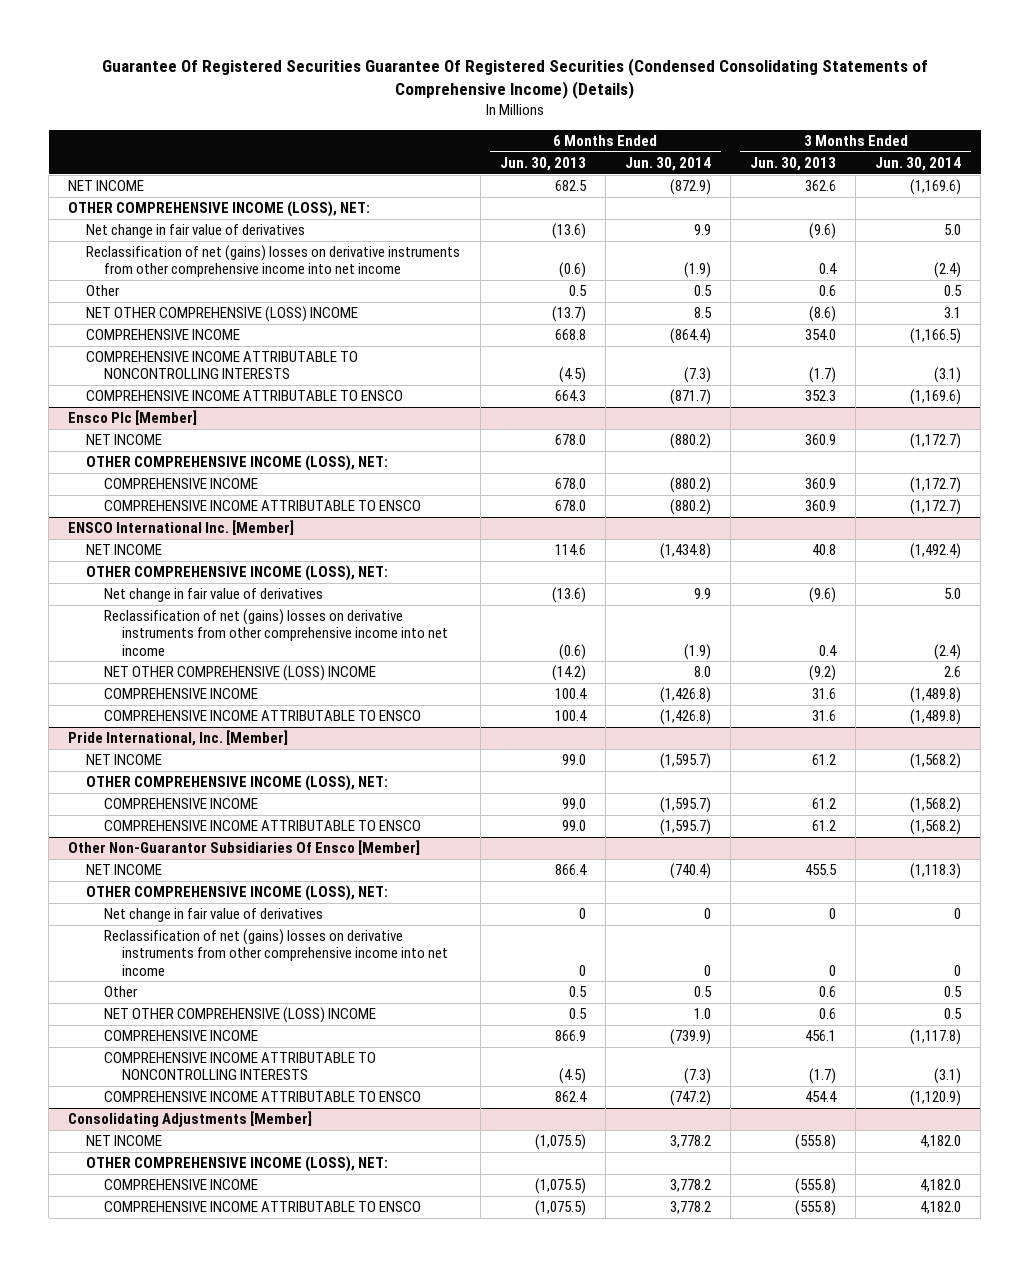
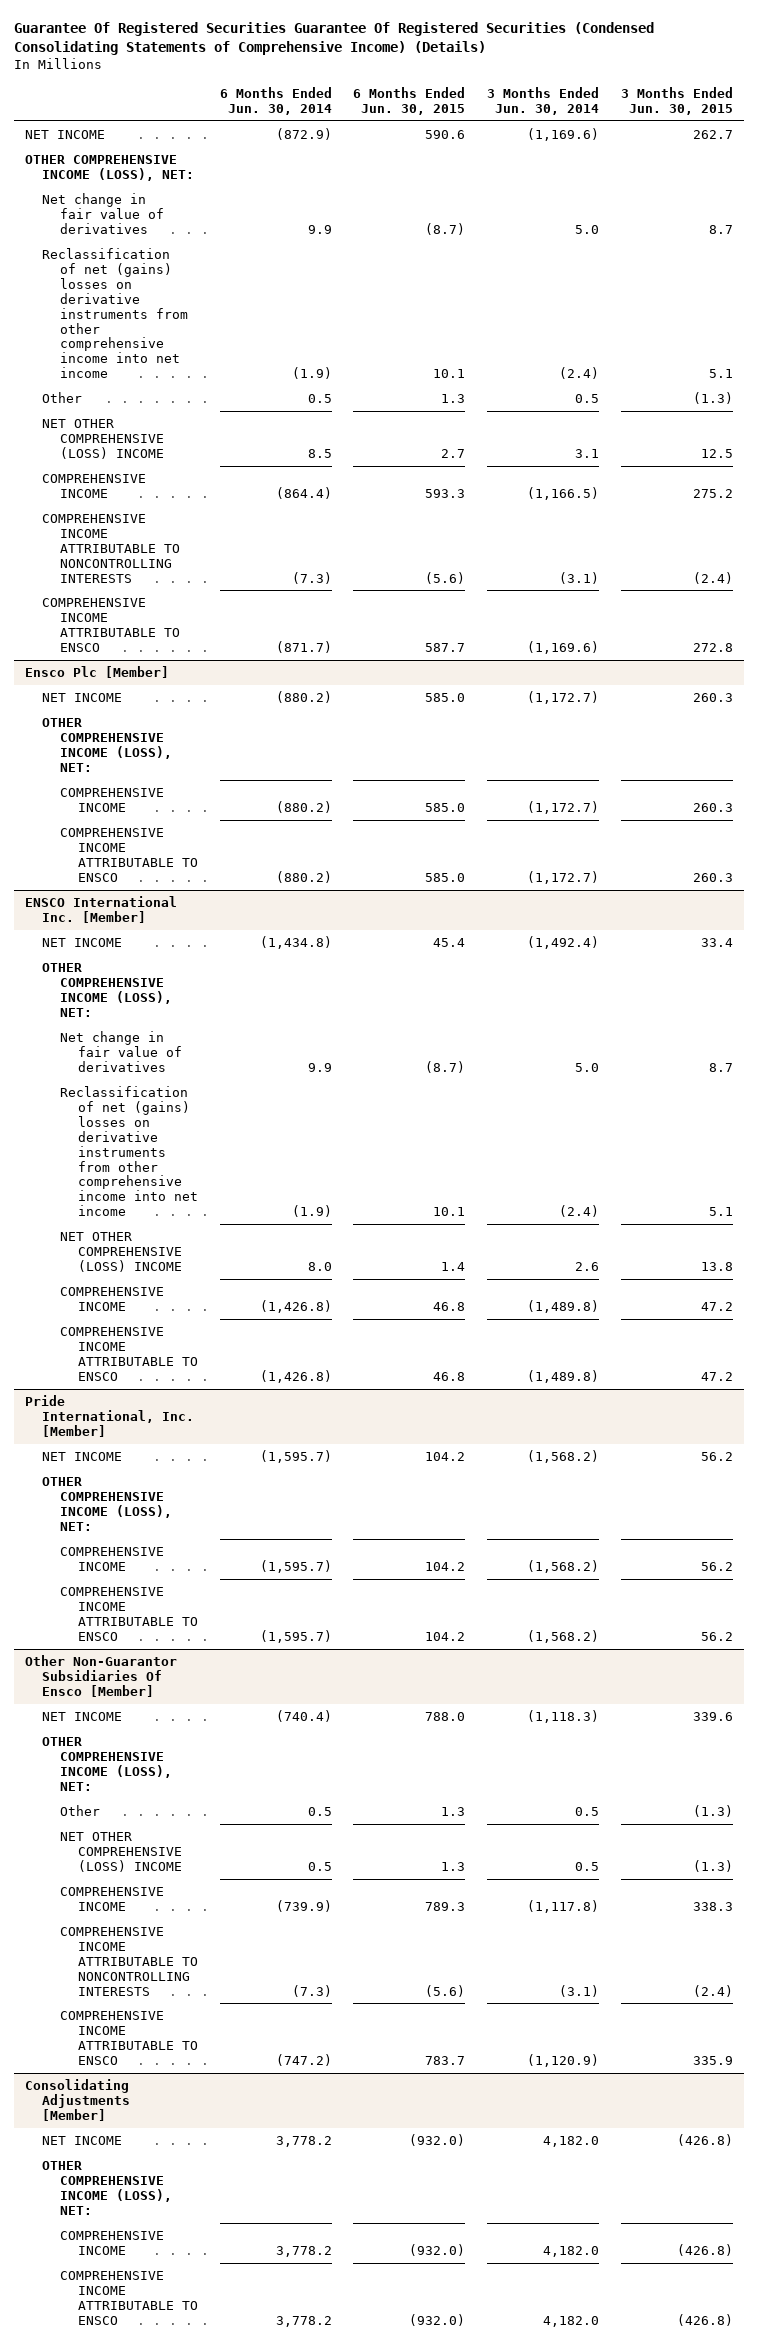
- | 6 Months Ended Jun. 30, 2013 | 6 Months Ended Jun. 30, 2014 | 3 Months Ended Jun. 30, 2013 | 3 Months Ended Jun. 30, 2014
+ | 6 Months Ended Jun. 30, 2014 | 6 Months Ended Jun. 30, 2015 | 3 Months Ended Jun. 30, 2014 | 3 Months Ended Jun. 30, 2015
@ Other Non-Guarantor Subsidiaries Of Ensco [Member]
- Net change in fair value of derivatives | 0 | 0 | 0 | 0
- Reclassification of net (gains) losses on derivative instruments from other comprehensive income into net income | 0 | 0 | 0 | 0
- NET OTHER COMPREHENSIVE (LOSS) INCOME | 0.5 | 1.0 | 0.6 | 0.5
+ NET OTHER COMPREHENSIVE (LOSS) INCOME | 0.5 | 1.3 | 0.5 | (1.3)

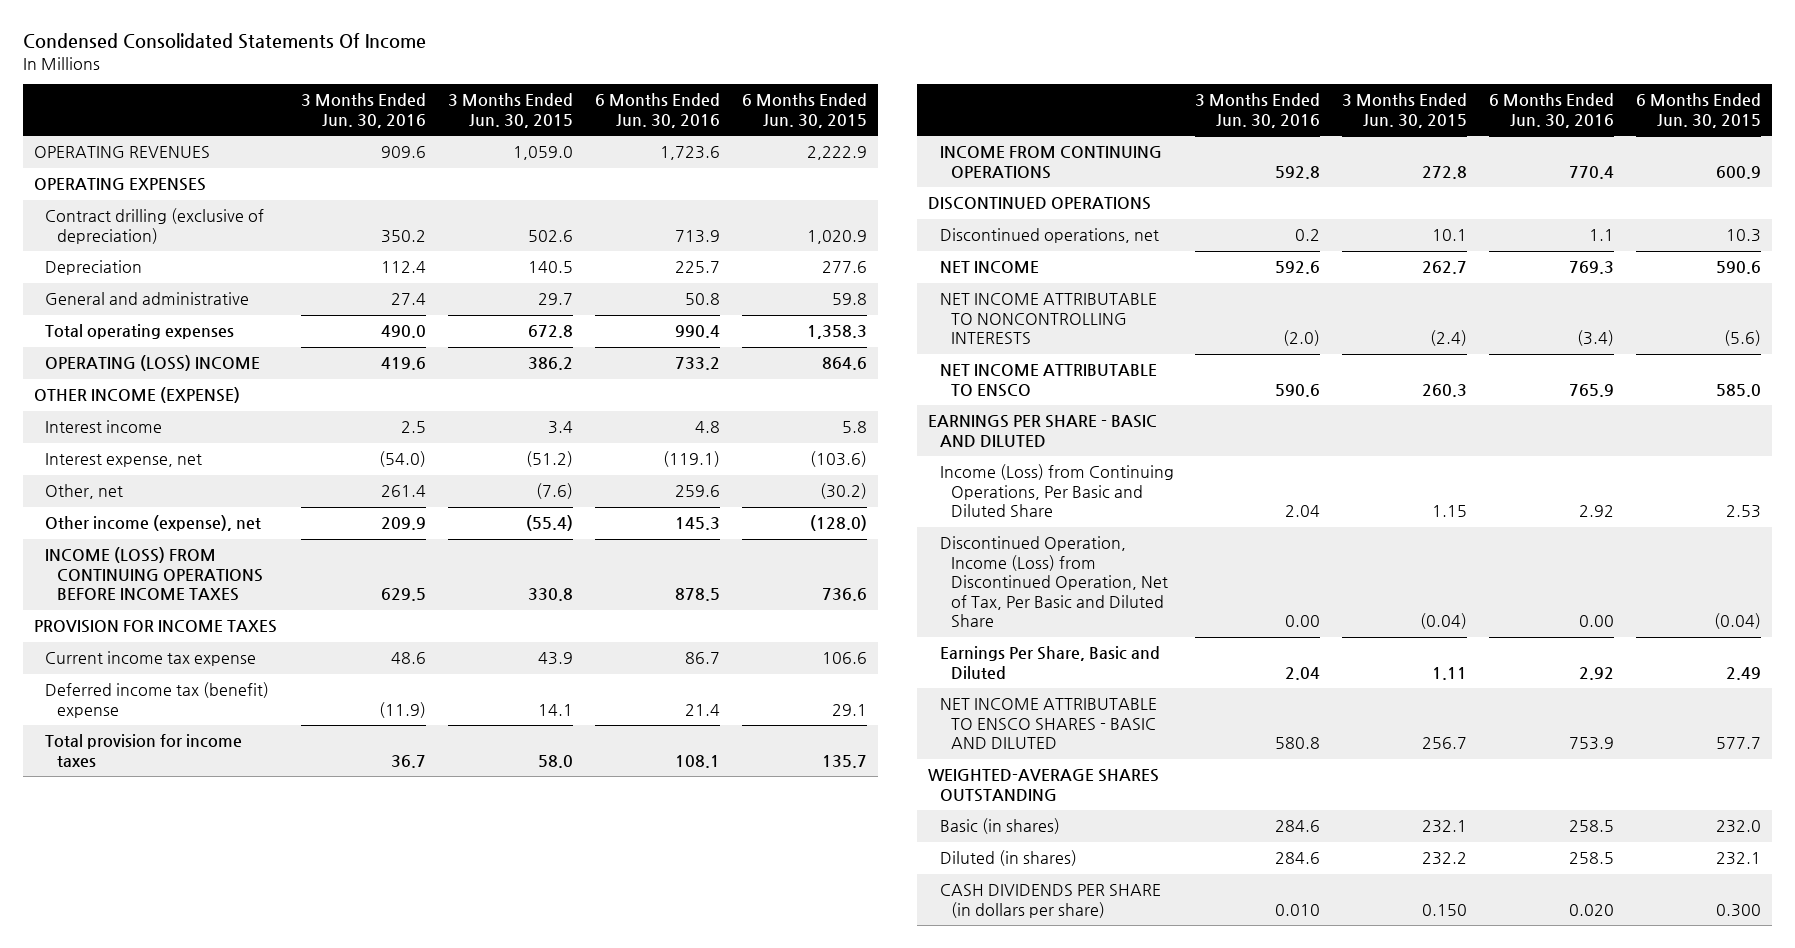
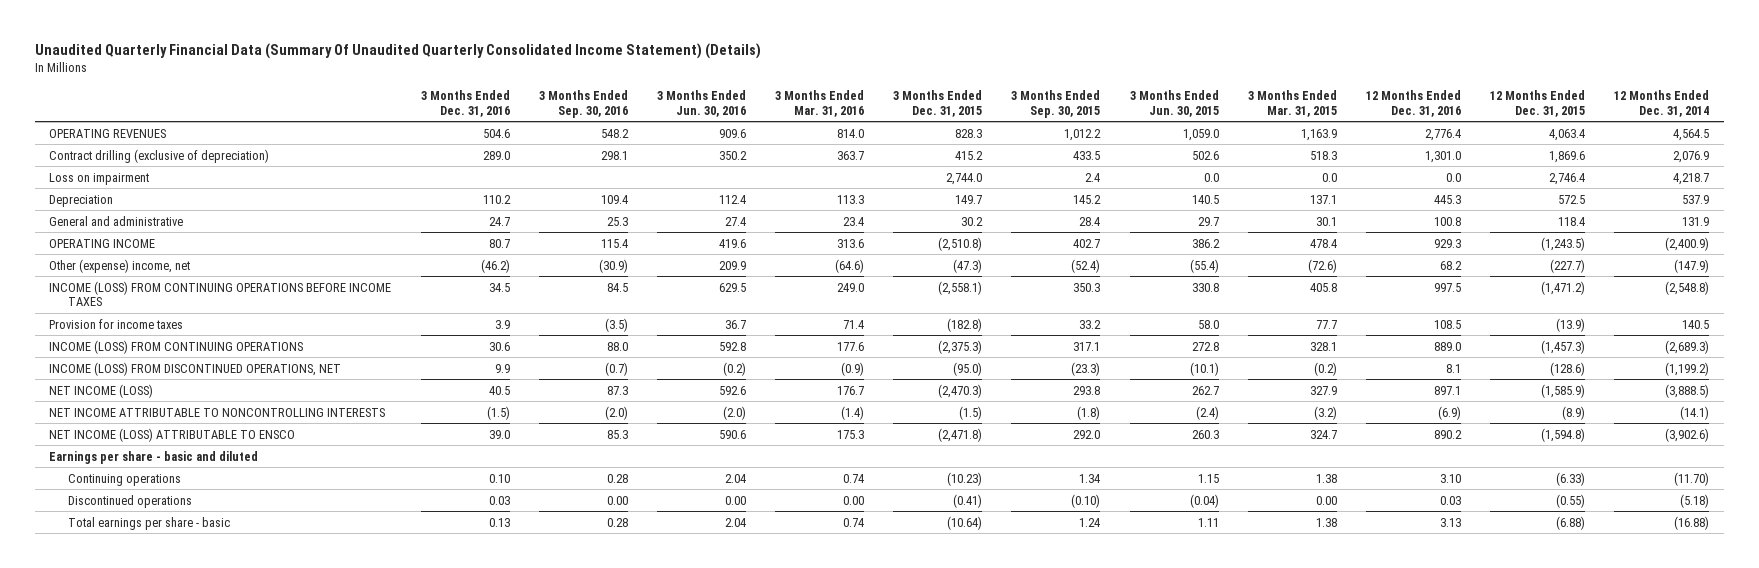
- Condensed Consolidated Statements Of Income
+ Unaudited Quarterly Financial Data (Summary Of Unaudited Quarterly Consolidated Income Statement) (Details)
- | 3 Months Ended Jun. 30, 2016 | 3 Months Ended Jun. 30, 2015 | 6 Months Ended Jun. 30, 2016 | 6 Months Ended Jun. 30, 2015
+ | 3 Months Ended Dec. 31, 2016 | 3 Months Ended Sep. 30, 2016 | 3 Months Ended Jun. 30, 2016 | 3 Months Ended Mar. 31, 2016 | 3 Months Ended Dec. 31, 2015 | 3 Months Ended Sep. 30, 2015 | 3 Months Ended Jun. 30, 2015 | 3 Months Ended Mar. 31, 2015 | 12 Months Ended Dec. 31, 2016 | 12 Months Ended Dec. 31, 2015 | 12 Months Ended Dec. 31, 2014
- OPERATING EXPENSES
+ Loss on impairment | | | | | 2,744.0 | 2.4 | 0.0 | 0.0 | 0.0 | 2,746.4 | 4,218.7
- Total operating expenses | 490.0 | 672.8 | 990.4 | 1,358.3
- OPERATING (LOSS) INCOME | 419.6 | 386.2 | 733.2 | 864.6
- OTHER INCOME (EXPENSE)
- Interest income | 2.5 | 3.4 | 4.8 | 5.8
- Interest expense, net | (54.0) | (51.2) | (119.1) | (103.6)
- Other, net | 261.4 | (7.6) | 259.6 | (30.2)
- Other income (expense), net | 209.9 | (55.4) | 145.3 | (128.0)
+ OPERATING INCOME | 80.7 | 115.4 | 419.6 | 313.6 | (2,510.8) | 402.7 | 386.2 | 478.4 | 929.3 | (1,243.5) | (2,400.9)
+ Other (expense) income, net | (46.2) | (30.9) | 209.9 | (64.6) | (47.3) | (52.4) | (55.4) | (72.6) | 68.2 | (227.7) | (147.9)
- PROVISION FOR INCOME TAXES
- Current income tax expense | 48.6 | 43.9 | 86.7 | 106.6
- Deferred income tax (benefit) expense | (11.9) | 14.1 | 21.4 | 29.1
- Total provision for income taxes | 36.7 | 58.0 | 108.1 | 135.7
- INCOME FROM CONTINUING OPERATIONS | 592.8 | 272.8 | 770.4 | 600.9
- DISCONTINUED OPERATIONS
- Discontinued operations, net | 0.2 | 10.1 | 1.1 | 10.3
- NET INCOME | 592.6 | 262.7 | 769.3 | 590.6
+ Provision for income taxes | 3.9 | (3.5) | 36.7 | 71.4 | (182.8) | 33.2 | 58.0 | 77.7 | 108.5 | (13.9) | 140.5
+ INCOME (LOSS) FROM CONTINUING OPERATIONS | 30.6 | 88.0 | 592.8 | 177.6 | (2,375.3) | 317.1 | 272.8 | 328.1 | 889.0 | (1,457.3) | (2,689.3)
+ INCOME (LOSS) FROM DISCONTINUED OPERATIONS, NET | 9.9 | (0.7) | (0.2) | (0.9) | (95.0) | (23.3) | (10.1) | (0.2) | 8.1 | (128.6) | (1,199.2)
+ NET INCOME (LOSS) | 40.5 | 87.3 | 592.6 | 176.7 | (2,470.3) | 293.8 | 262.7 | 327.9 | 897.1 | (1,585.9) | (3,888.5)
- NET INCOME ATTRIBUTABLE TO ENSCO | 590.6 | 260.3 | 765.9 | 585.0
- EARNINGS PER SHARE - BASIC AND DILUTED
- Income (Loss) from Continuing Operations, Per Basic and Diluted Share | 2.04 | 1.15 | 2.92 | 2.53
- Discontinued Operation, Income (Loss) from Discontinued Operation, Net of Tax, Per Basic and Diluted Share | 0.00 | (0.04) | 0.00 | (0.04)
- Earnings Per Share, Basic and Diluted | 2.04 | 1.11 | 2.92 | 2.49
- NET INCOME ATTRIBUTABLE TO ENSCO SHARES - BASIC AND DILUTED | 580.8 | 256.7 | 753.9 | 577.7
- WEIGHTED-AVERAGE SHARES OUTSTANDING
- Basic (in shares) | 284.6 | 232.1 | 258.5 | 232.0
- Diluted (in shares) | 284.6 | 232.2 | 258.5 | 232.1
- CASH DIVIDENDS PER SHARE (in dollars per share) | 0.010 | 0.150 | 0.020 | 0.300
+ NET INCOME (LOSS) ATTRIBUTABLE TO ENSCO | 39.0 | 85.3 | 590.6 | 175.3 | (2,471.8) | 292.0 | 260.3 | 324.7 | 890.2 | (1,594.8) | (3,902.6)
+ Earnings per share - basic and diluted
+ Continuing operations | 0.10 | 0.28 | 2.04 | 0.74 | (10.23) | 1.34 | 1.15 | 1.38 | 3.10 | (6.33) | (11.70)
+ Discontinued operations | 0.03 | 0.00 | 0.00 | 0.00 | (0.41) | (0.10) | (0.04) | 0.00 | 0.03 | (0.55) | (5.18)
+ Total earnings per share - basic | 0.13 | 0.28 | 2.04 | 0.74 | (10.64) | 1.24 | 1.11 | 1.38 | 3.13 | (6.88) | (16.88)

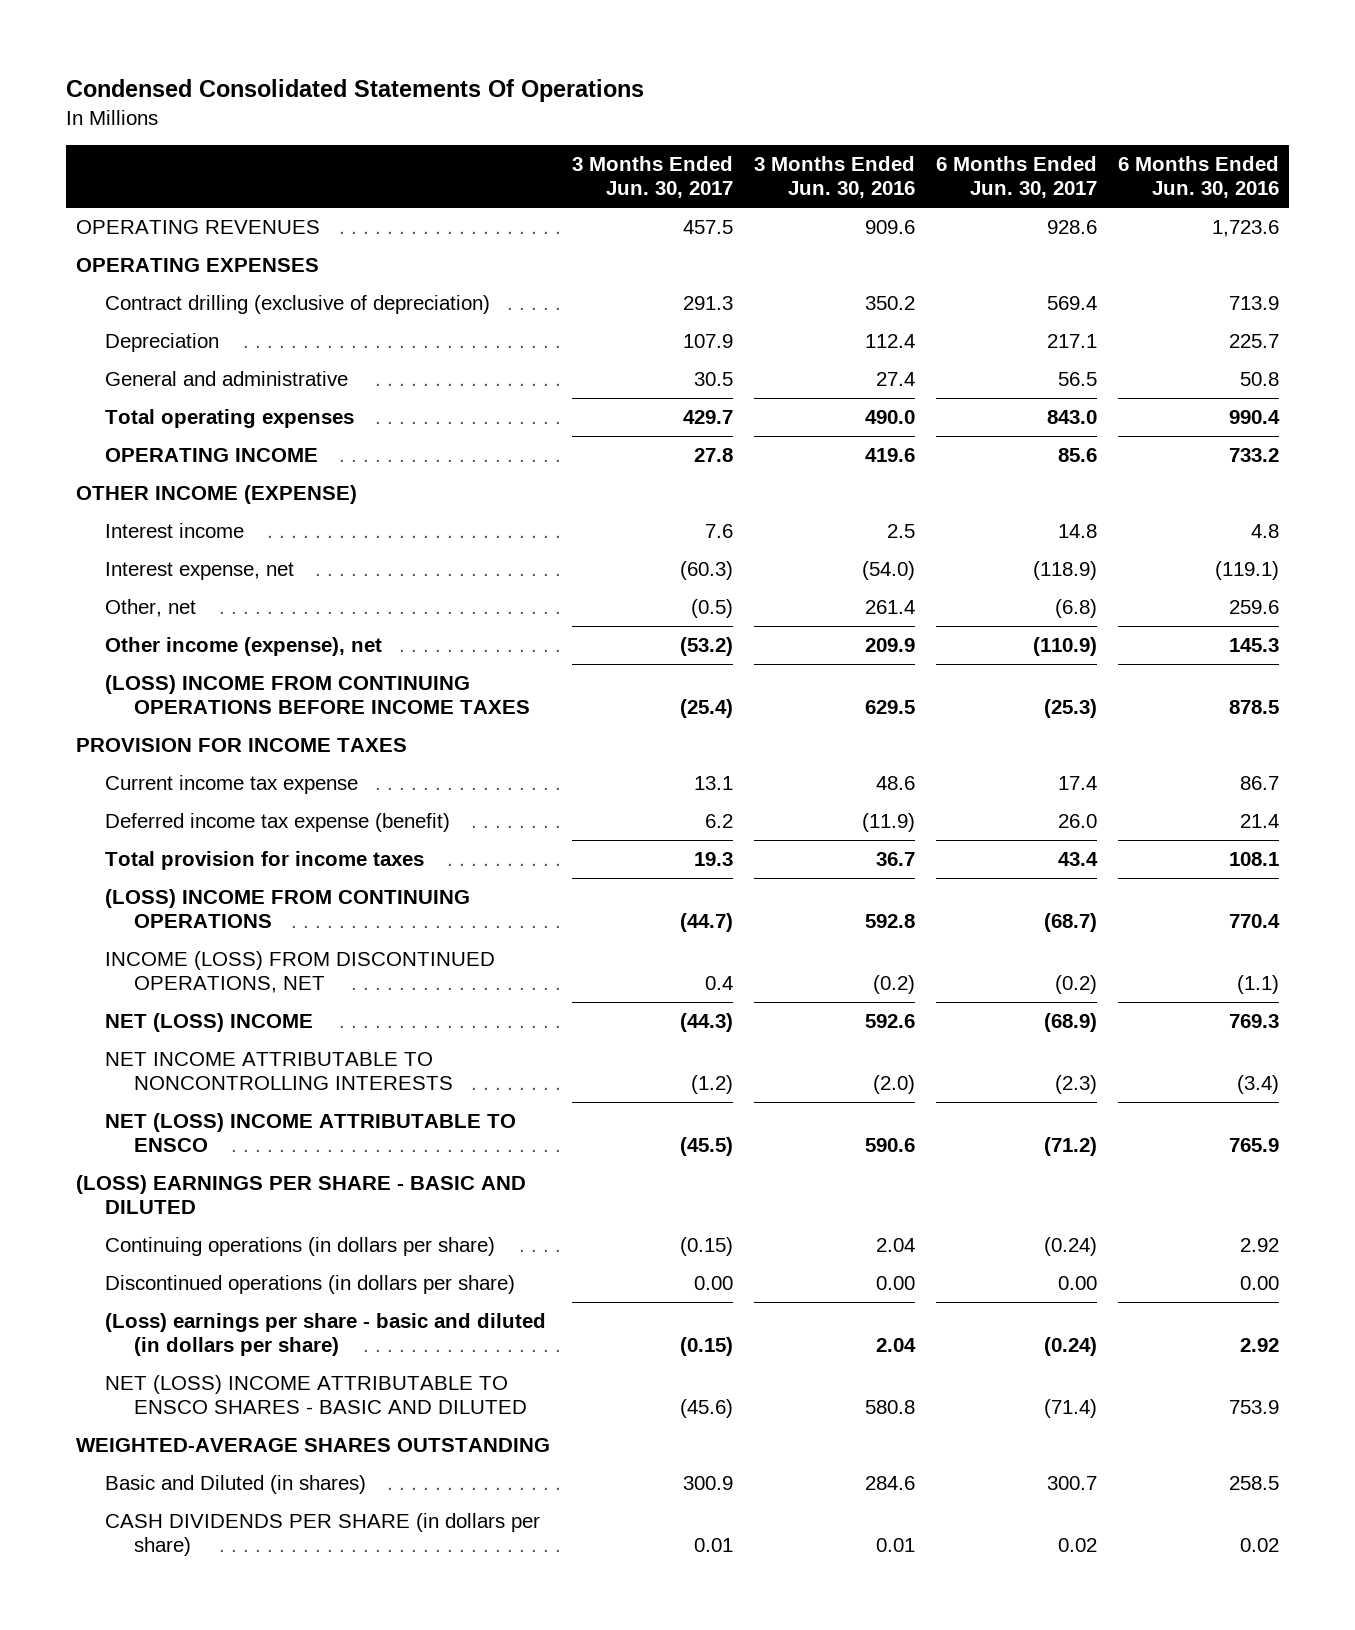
- Unaudited Quarterly Financial Data (Summary Of Unaudited Quarterly Consolidated Income Statement) (Details)
+ Condensed Consolidated Statements Of Operations
- | 3 Months Ended Dec. 31, 2016 | 3 Months Ended Sep. 30, 2016 | 3 Months Ended Jun. 30, 2016 | 3 Months Ended Mar. 31, 2016 | 3 Months Ended Dec. 31, 2015 | 3 Months Ended Sep. 30, 2015 | 3 Months Ended Jun. 30, 2015 | 3 Months Ended Mar. 31, 2015 | 12 Months Ended Dec. 31, 2016 | 12 Months Ended Dec. 31, 2015 | 12 Months Ended Dec. 31, 2014
+ | 3 Months Ended Jun. 30, 2017 | 3 Months Ended Jun. 30, 2016 | 6 Months Ended Jun. 30, 2017 | 6 Months Ended Jun. 30, 2016
+ OPERATING EXPENSES
- Loss on impairment | | | | | 2,744.0 | 2.4 | 0.0 | 0.0 | 0.0 | 2,746.4 | 4,218.7
+ Total operating expenses | 429.7 | 490.0 | 843.0 | 990.4
- Other (expense) income, net | (46.2) | (30.9) | 209.9 | (64.6) | (47.3) | (52.4) | (55.4) | (72.6) | 68.2 | (227.7) | (147.9)
- INCOME (LOSS) FROM CONTINUING OPERATIONS BEFORE INCOME TAXES | 34.5 | 84.5 | 629.5 | 249.0 | (2,558.1) | 350.3 | 330.8 | 405.8 | 997.5 | (1,471.2) | (2,548.8)
- Provision for income taxes | 3.9 | (3.5) | 36.7 | 71.4 | (182.8) | 33.2 | 58.0 | 77.7 | 108.5 | (13.9) | 140.5
- INCOME (LOSS) FROM CONTINUING OPERATIONS | 30.6 | 88.0 | 592.8 | 177.6 | (2,375.3) | 317.1 | 272.8 | 328.1 | 889.0 | (1,457.3) | (2,689.3)
+ OTHER INCOME (EXPENSE)
+ Interest income | 7.6 | 2.5 | 14.8 | 4.8
+ Interest expense, net | (60.3) | (54.0) | (118.9) | (119.1)
+ Other, net | (0.5) | 261.4 | (6.8) | 259.6
+ Other income (expense), net | (53.2) | 209.9 | (110.9) | 145.3
+ (LOSS) INCOME FROM CONTINUING OPERATIONS BEFORE INCOME TAXES | (25.4) | 629.5 | (25.3) | 878.5
+ PROVISION FOR INCOME TAXES
+ Current income tax expense | 13.1 | 48.6 | 17.4 | 86.7
+ Deferred income tax expense (benefit) | 6.2 | (11.9) | 26.0 | 21.4
+ Total provision for income taxes | 19.3 | 36.7 | 43.4 | 108.1
+ (LOSS) INCOME FROM CONTINUING OPERATIONS | (44.7) | 592.8 | (68.7) | 770.4
- NET INCOME (LOSS) | 40.5 | 87.3 | 592.6 | 176.7 | (2,470.3) | 293.8 | 262.7 | 327.9 | 897.1 | (1,585.9) | (3,888.5)
+ NET (LOSS) INCOME | (44.3) | 592.6 | (68.9) | 769.3
- NET INCOME (LOSS) ATTRIBUTABLE TO ENSCO | 39.0 | 85.3 | 590.6 | 175.3 | (2,471.8) | 292.0 | 260.3 | 324.7 | 890.2 | (1,594.8) | (3,902.6)
- Earnings per share - basic and diluted
- Continuing operations | 0.10 | 0.28 | 2.04 | 0.74 | (10.23) | 1.34 | 1.15 | 1.38 | 3.10 | (6.33) | (11.70)
- Discontinued operations | 0.03 | 0.00 | 0.00 | 0.00 | (0.41) | (0.10) | (0.04) | 0.00 | 0.03 | (0.55) | (5.18)
- Total earnings per share - basic | 0.13 | 0.28 | 2.04 | 0.74 | (10.64) | 1.24 | 1.11 | 1.38 | 3.13 | (6.88) | (16.88)
+ NET (LOSS) INCOME ATTRIBUTABLE TO ENSCO | (45.5) | 590.6 | (71.2) | 765.9
+ (LOSS) EARNINGS PER SHARE - BASIC AND DILUTED
+ Continuing operations (in dollars per share) | (0.15) | 2.04 | (0.24) | 2.92
+ Discontinued operations (in dollars per share) | 0.00 | 0.00 | 0.00 | 0.00
+ (Loss) earnings per share - basic and diluted (in dollars per share) | (0.15) | 2.04 | (0.24) | 2.92
+ NET (LOSS) INCOME ATTRIBUTABLE TO ENSCO SHARES - BASIC AND DILUTED | (45.6) | 580.8 | (71.4) | 753.9
+ WEIGHTED-AVERAGE SHARES OUTSTANDING
+ Basic and Diluted (in shares) | 300.9 | 284.6 | 300.7 | 258.5
+ CASH DIVIDENDS PER SHARE (in dollars per share) | 0.01 | 0.01 | 0.02 | 0.02

